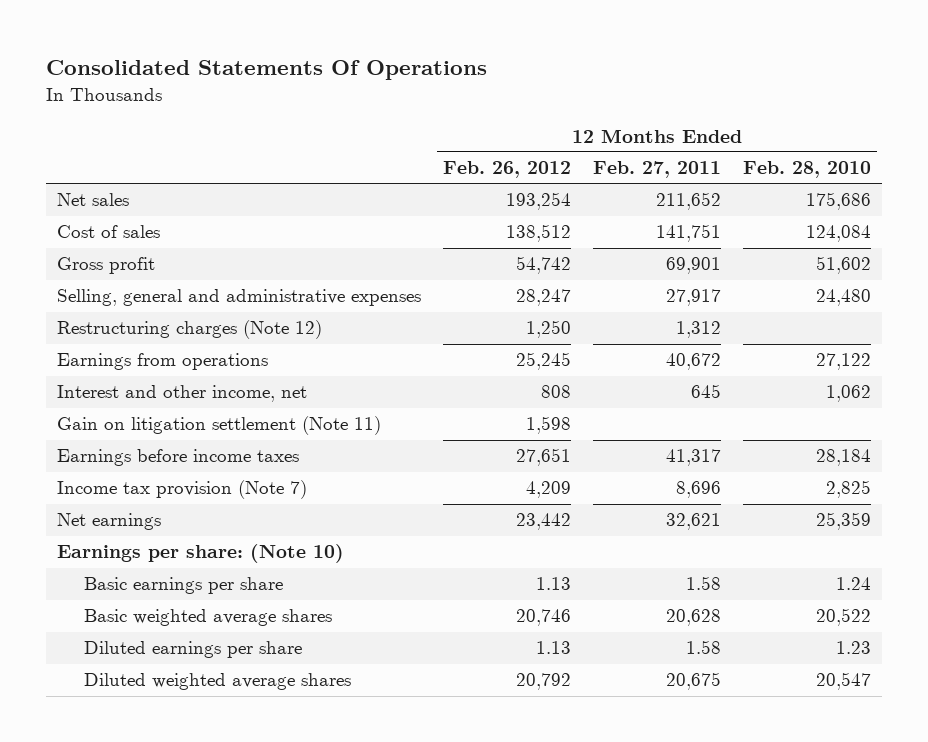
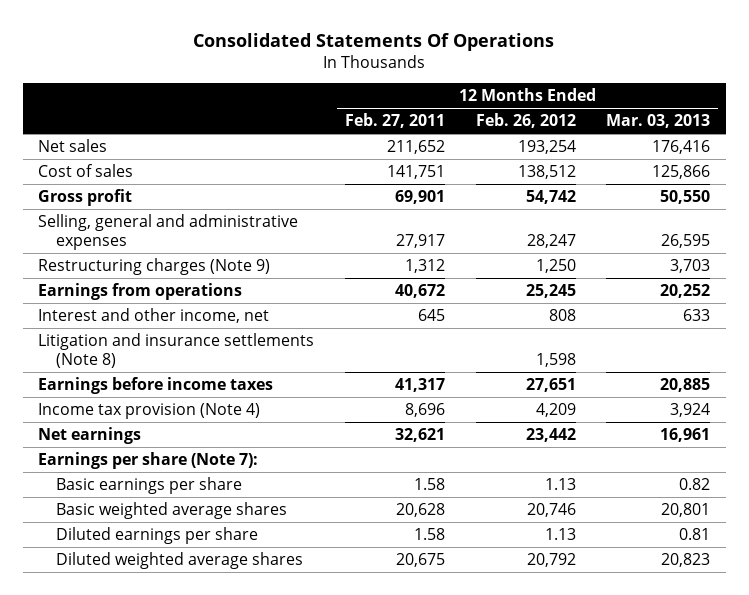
- | 12 Months Ended Feb. 26, 2012 | 12 Months Ended Feb. 27, 2011 | 12 Months Ended Feb. 28, 2010
+ | 12 Months Ended Feb. 27, 2011 | 12 Months Ended Feb. 26, 2012 | 12 Months Ended Mar. 03, 2013
- Restructuring charges (Note 12) | 1,250 | 1,312 |
+ Restructuring charges (Note 9) | 1,312 | 1,250 | 3,703
- Gain on litigation settlement (Note 11) | 1,598 | |
+ Litigation and insurance settlements (Note 8) | | 1,598 |
- Income tax provision (Note 7) | 4,209 | 8,696 | 2,825
+ Income tax provision (Note 4) | 8,696 | 4,209 | 3,924
- Earnings per share: (Note 10)
+ Earnings per share (Note 7):

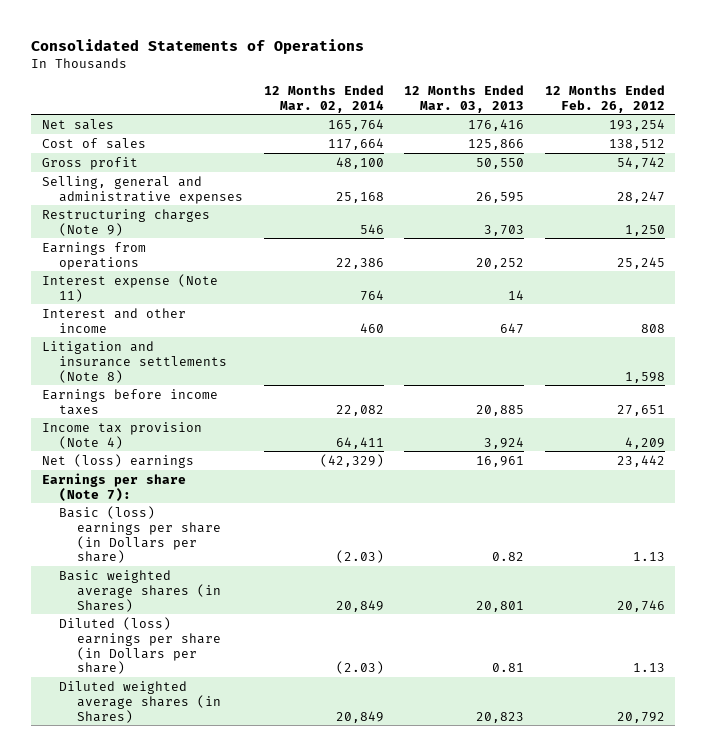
- Consolidated Statements Of Operations
+ Consolidated Statements of Operations
- | 12 Months Ended Feb. 27, 2011 | 12 Months Ended Feb. 26, 2012 | 12 Months Ended Mar. 03, 2013
+ | 12 Months Ended Mar. 02, 2014 | 12 Months Ended Mar. 03, 2013 | 12 Months Ended Feb. 26, 2012
- Interest and other income, net | 645 | 808 | 633
+ Interest expense (Note 11) | 764 | 14 |
+ Interest and other income | 460 | 647 | 808
- Net earnings | 32,621 | 23,442 | 16,961
+ Net (loss) earnings | (42,329) | 16,961 | 23,442
- Basic earnings per share | 1.58 | 1.13 | 0.82
- Basic weighted average shares | 20,628 | 20,746 | 20,801
- Diluted earnings per share | 1.58 | 1.13 | 0.81
- Diluted weighted average shares | 20,675 | 20,792 | 20,823
+ Basic (loss) earnings per share (in Dollars per share) | (2.03) | 0.82 | 1.13
+ Basic weighted average shares (in Shares) | 20,849 | 20,801 | 20,746
+ Diluted (loss) earnings per share (in Dollars per share) | (2.03) | 0.81 | 1.13
+ Diluted weighted average shares (in Shares) | 20,849 | 20,823 | 20,792

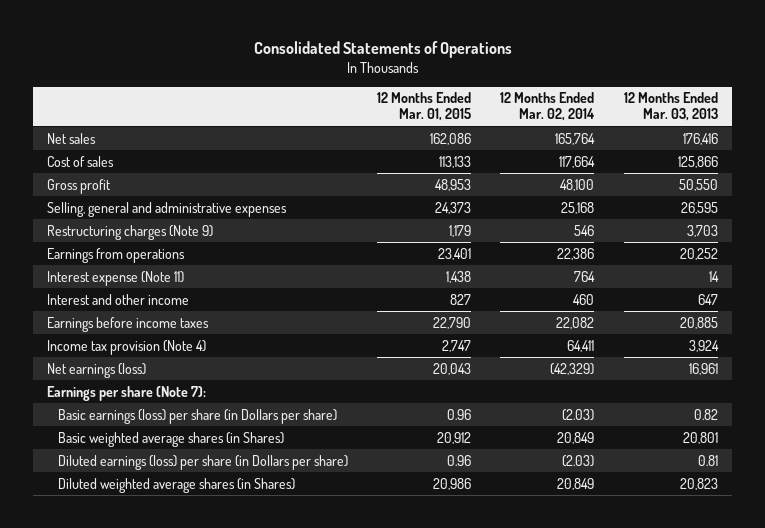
- | 12 Months Ended Mar. 02, 2014 | 12 Months Ended Mar. 03, 2013 | 12 Months Ended Feb. 26, 2012
+ | 12 Months Ended Mar. 01, 2015 | 12 Months Ended Mar. 02, 2014 | 12 Months Ended Mar. 03, 2013
- Litigation and insurance settlements (Note 8) | | | 1,598
- Net (loss) earnings | (42,329) | 16,961 | 23,442
+ Net earnings (loss) | 20,043 | (42,329) | 16,961
- Basic (loss) earnings per share (in Dollars per share) | (2.03) | 0.82 | 1.13
+ Basic earnings (loss) per share (in Dollars per share) | 0.96 | (2.03) | 0.82
- Diluted (loss) earnings per share (in Dollars per share) | (2.03) | 0.81 | 1.13
+ Diluted earnings (loss) per share (in Dollars per share) | 0.96 | (2.03) | 0.81

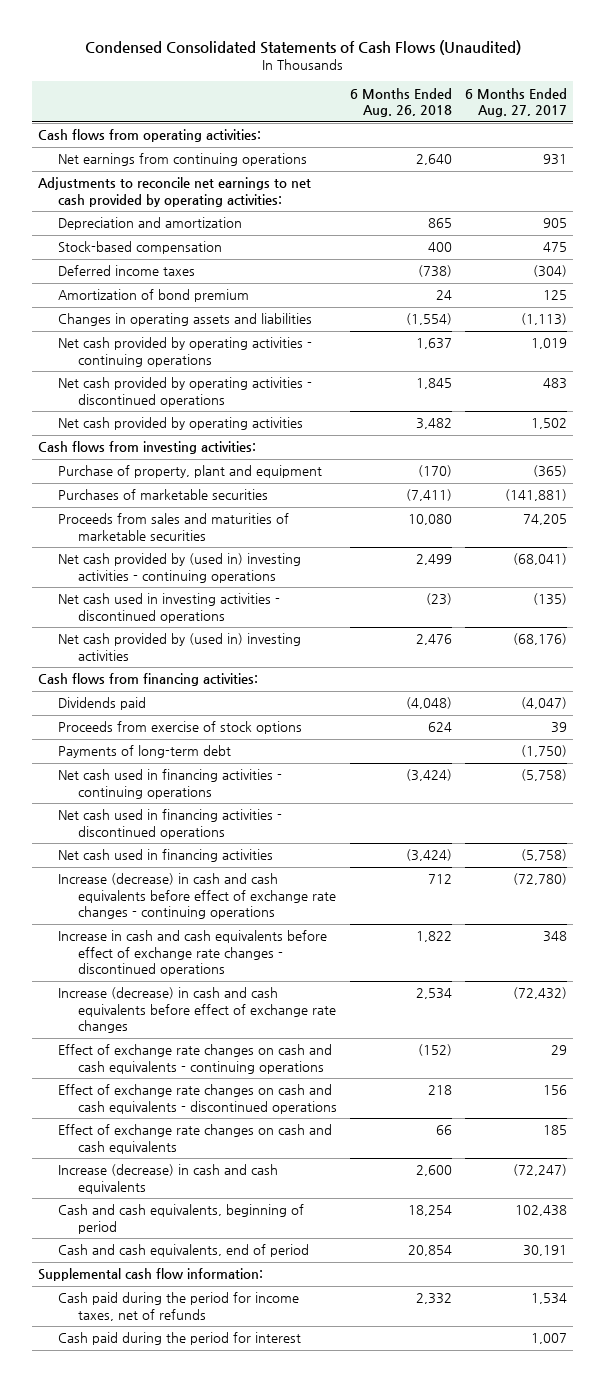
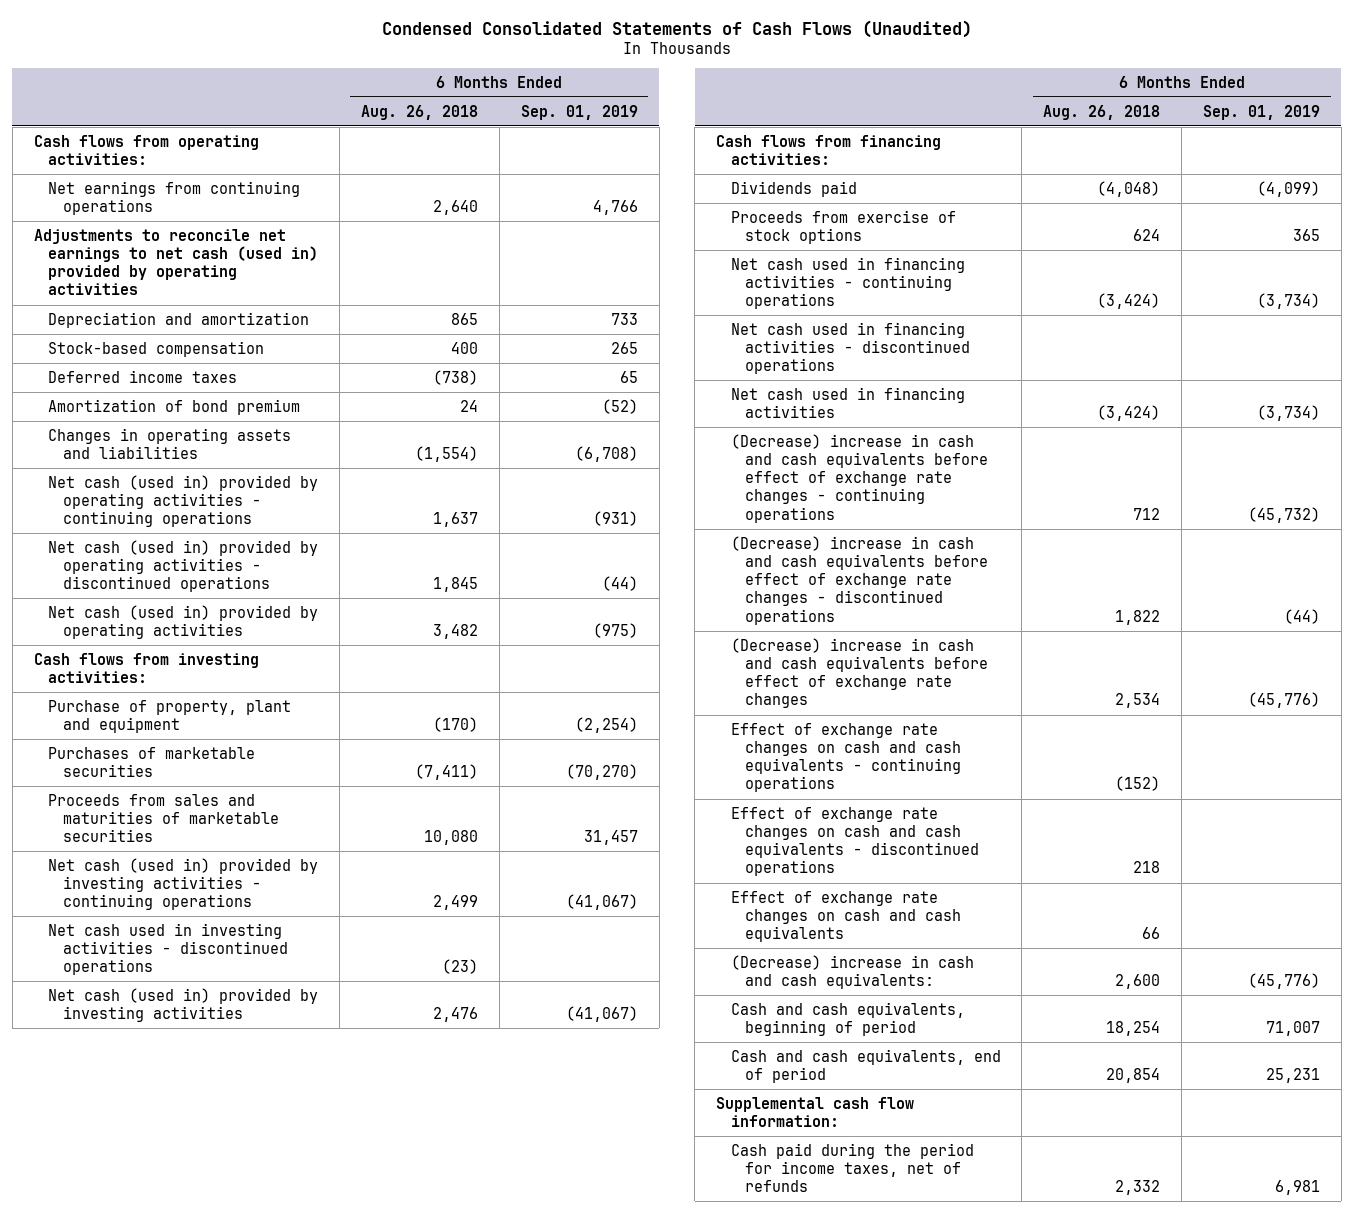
- | 6 Months Ended Aug. 26, 2018 | 6 Months Ended Aug. 27, 2017
+ | 6 Months Ended Aug. 26, 2018 | 6 Months Ended Sep. 01, 2019
- Adjustments to reconcile net earnings to net cash provided by operating activities:
+ Adjustments to reconcile net earnings to net cash (used in) provided by operating activities
- Net cash provided by operating activities - continuing operations | 1,637 | 1,019
- Net cash provided by operating activities - discontinued operations | 1,845 | 483
- Net cash provided by operating activities | 3,482 | 1,502
+ Net cash (used in) provided by operating activities - continuing operations | 1,637 | (931)
+ Net cash (used in) provided by operating activities - discontinued operations | 1,845 | (44)
+ Net cash (used in) provided by operating activities | 3,482 | (975)
- Net cash provided by (used in) investing activities - continuing operations | 2,499 | (68,041)
+ Net cash (used in) provided by investing activities - continuing operations | 2,499 | (41,067)
- Net cash provided by (used in) investing activities | 2,476 | (68,176)
+ Net cash (used in) provided by investing activities | 2,476 | (41,067)
- Payments of long-term debt | | (1,750)
- Increase (decrease) in cash and cash equivalents before effect of exchange rate changes - continuing operations | 712 | (72,780)
- Increase in cash and cash equivalents before effect of exchange rate changes - discontinued operations | 1,822 | 348
- Increase (decrease) in cash and cash equivalents before effect of exchange rate changes | 2,534 | (72,432)
+ (Decrease) increase in cash and cash equivalents before effect of exchange rate changes - continuing operations | 712 | (45,732)
+ (Decrease) increase in cash and cash equivalents before effect of exchange rate changes - discontinued operations | 1,822 | (44)
+ (Decrease) increase in cash and cash equivalents before effect of exchange rate changes | 2,534 | (45,776)
- Increase (decrease) in cash and cash equivalents | 2,600 | (72,247)
+ (Decrease) increase in cash and cash equivalents: | 2,600 | (45,776)
- Cash paid during the period for interest | | 1,007

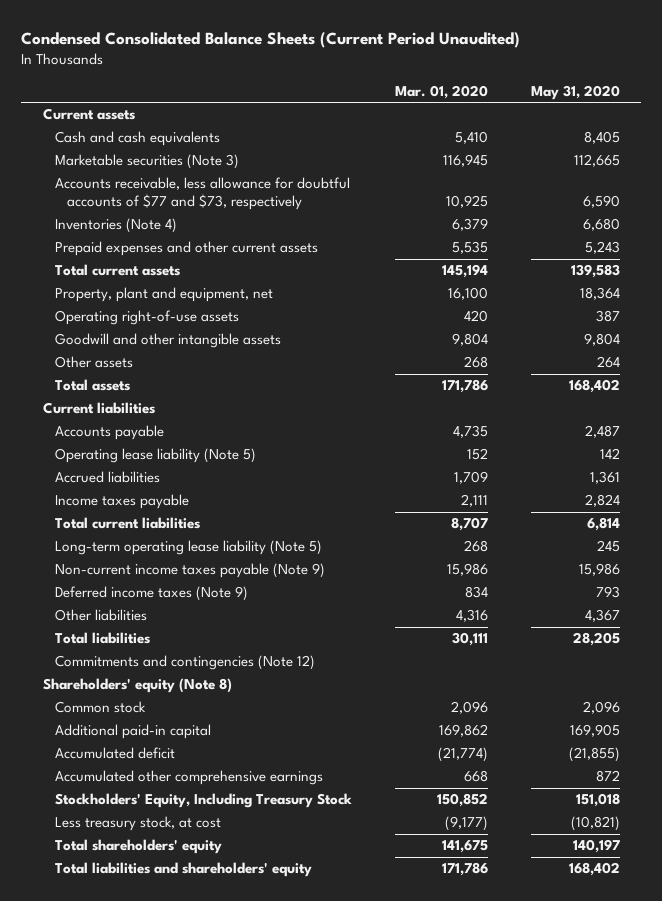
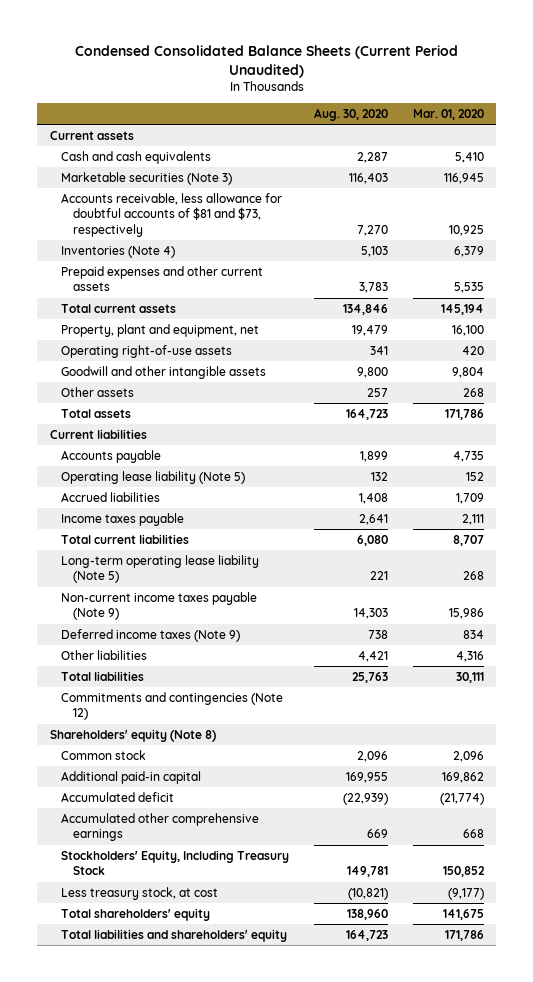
- | Mar. 01, 2020 | May 31, 2020
+ | Aug. 30, 2020 | Mar. 01, 2020
- Accounts receivable, less allowance for doubtful accounts of $77 and $73, respectively | 10,925 | 6,590
+ Accounts receivable, less allowance for doubtful accounts of $81 and $73, respectively | 7,270 | 10,925

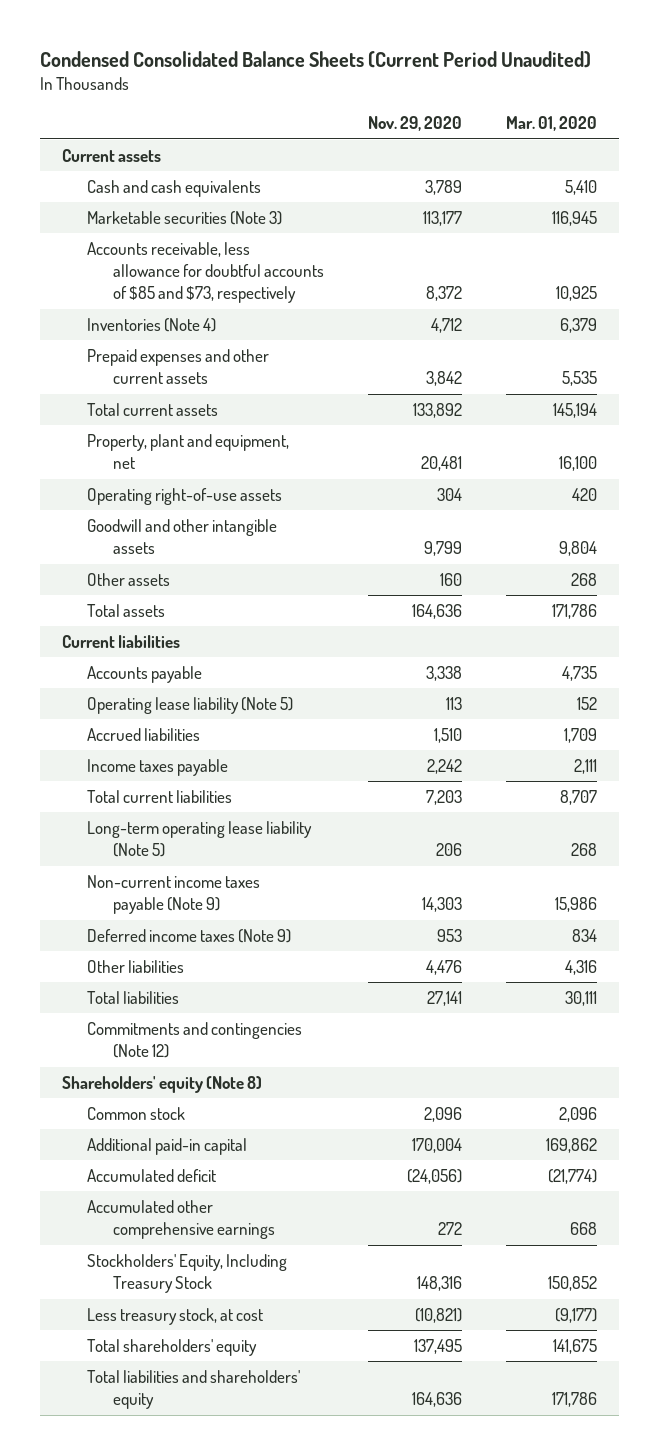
- | Aug. 30, 2020 | Mar. 01, 2020
+ | Nov. 29, 2020 | Mar. 01, 2020
- Accounts receivable, less allowance for doubtful accounts of $81 and $73, respectively | 7,270 | 10,925
+ Accounts receivable, less allowance for doubtful accounts of $85 and $73, respectively | 8,372 | 10,925

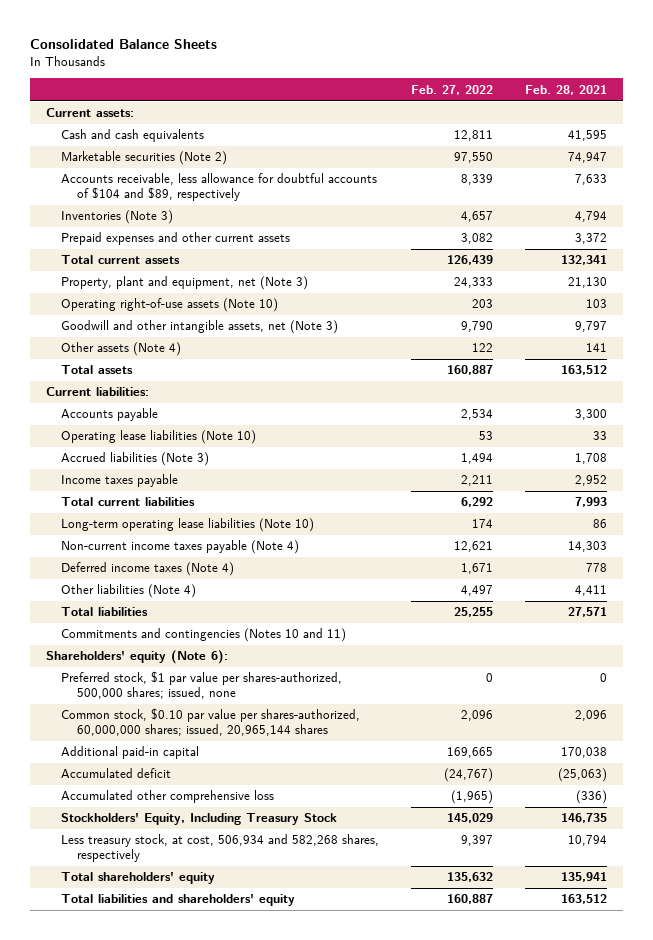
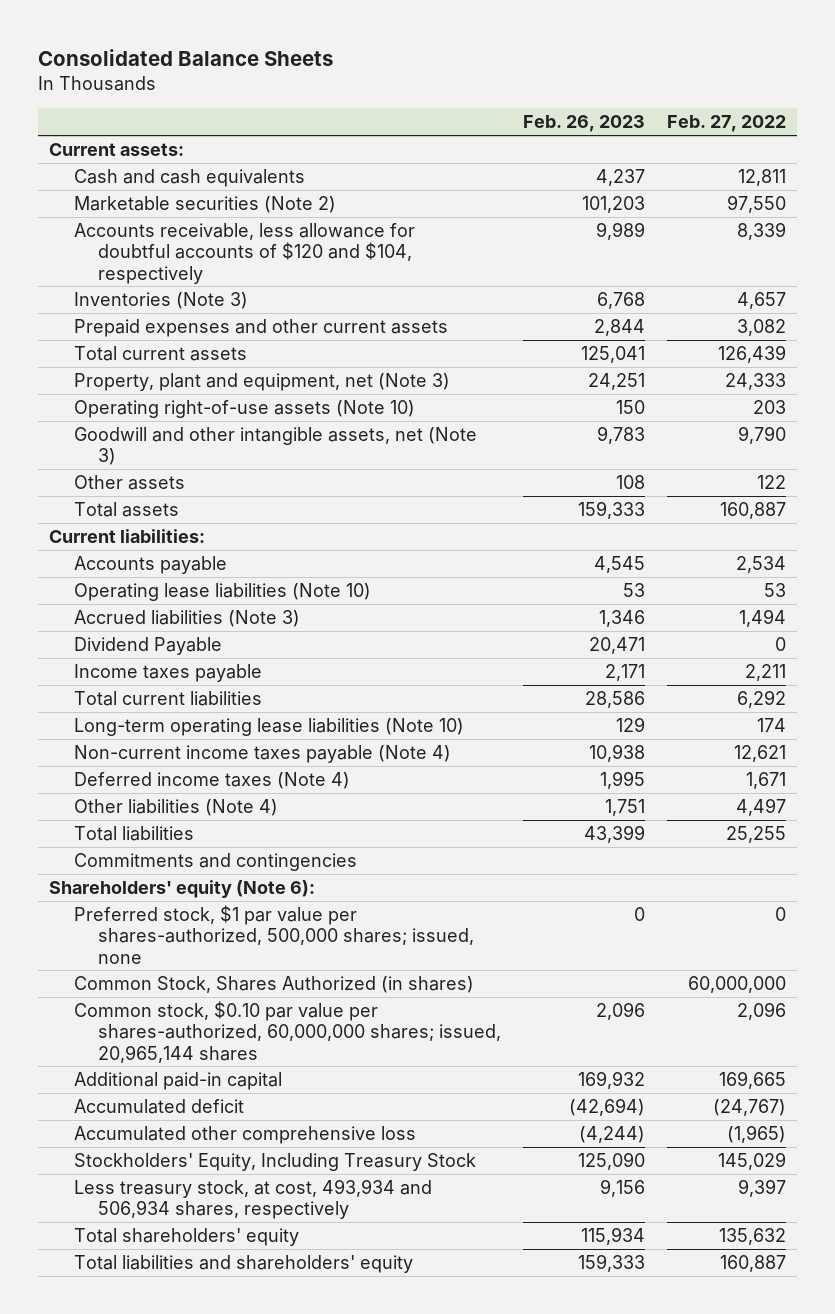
- | Feb. 27, 2022 | Feb. 28, 2021
+ | Feb. 26, 2023 | Feb. 27, 2022
- Accounts receivable, less allowance for doubtful accounts of $104 and $89, respectively | 8,339 | 7,633
+ Accounts receivable, less allowance for doubtful accounts of $120 and $104, respectively | 9,989 | 8,339
- Other assets (Note 4) | 122 | 141
+ Other assets | 108 | 122
+ Dividend Payable | 20,471 | 0
- Commitments and contingencies (Notes 10 and 11)
+ Commitments and contingencies
+ Common Stock, Shares Authorized (in shares) | | 60,000,000
- Less treasury stock, at cost, 506,934 and 582,268 shares, respectively | 9,397 | 10,794
+ Less treasury stock, at cost, 493,934 and 506,934 shares, respectively | 9,156 | 9,397

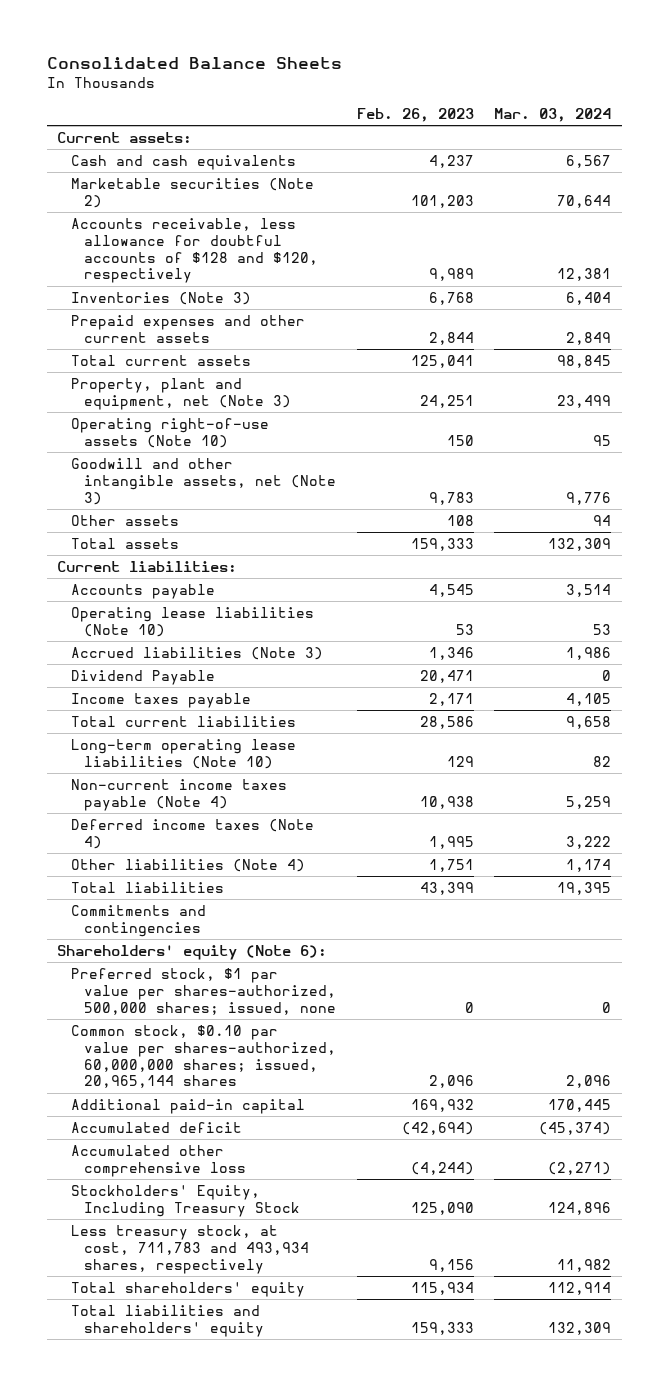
- | Feb. 26, 2023 | Feb. 27, 2022
+ | Feb. 26, 2023 | Mar. 03, 2024
- Accounts receivable, less allowance for doubtful accounts of $120 and $104, respectively | 9,989 | 8,339
+ Accounts receivable, less allowance for doubtful accounts of $128 and $120, respectively | 9,989 | 12,381
- Common Stock, Shares Authorized (in shares) | | 60,000,000
- Less treasury stock, at cost, 493,934 and 506,934 shares, respectively | 9,156 | 9,397
+ Less treasury stock, at cost, 711,783 and 493,934 shares, respectively | 9,156 | 11,982

